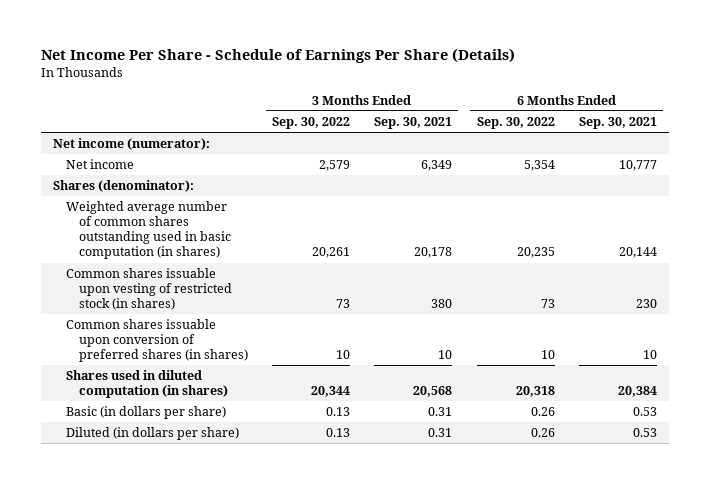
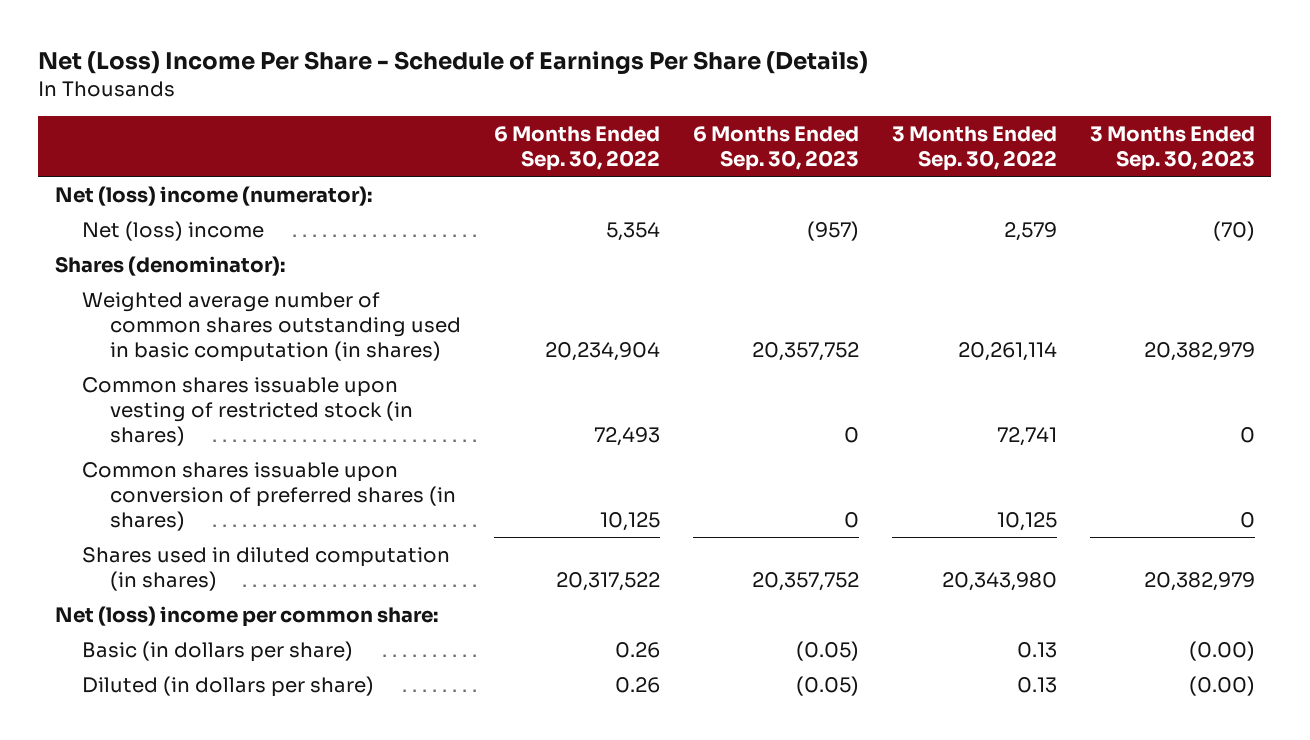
- Net Income Per Share - Schedule of Earnings Per Share (Details)
+ Net (Loss) Income Per Share - Schedule of Earnings Per Share (Details)
- | 3 Months Ended Sep. 30, 2022 | 3 Months Ended Sep. 30, 2021 | 6 Months Ended Sep. 30, 2022 | 6 Months Ended Sep. 30, 2021
+ | 6 Months Ended Sep. 30, 2022 | 6 Months Ended Sep. 30, 2023 | 3 Months Ended Sep. 30, 2022 | 3 Months Ended Sep. 30, 2023
- Net income (numerator):
- Net income | 2,579 | 6,349 | 5,354 | 10,777
+ Net (loss) income (numerator):
+ Net (loss) income | 5,354 | (957) | 2,579 | (70)
- Weighted average number of common shares outstanding used in basic computation (in shares) | 20,261 | 20,178 | 20,235 | 20,144
- Common shares issuable upon vesting of restricted stock (in shares) | 73 | 380 | 73 | 230
- Common shares issuable upon conversion of preferred shares (in shares) | 10 | 10 | 10 | 10
- Shares used in diluted computation (in shares) | 20,344 | 20,568 | 20,318 | 20,384
+ Weighted average number of common shares outstanding used in basic computation (in shares) | 20,234,904 | 20,357,752 | 20,261,114 | 20,382,979
+ Common shares issuable upon vesting of restricted stock (in shares) | 72,493 | 0 | 72,741 | 0
+ Common shares issuable upon conversion of preferred shares (in shares) | 10,125 | 0 | 10,125 | 0
+ Shares used in diluted computation (in shares) | 20,317,522 | 20,357,752 | 20,343,980 | 20,382,979
+ Net (loss) income per common share:

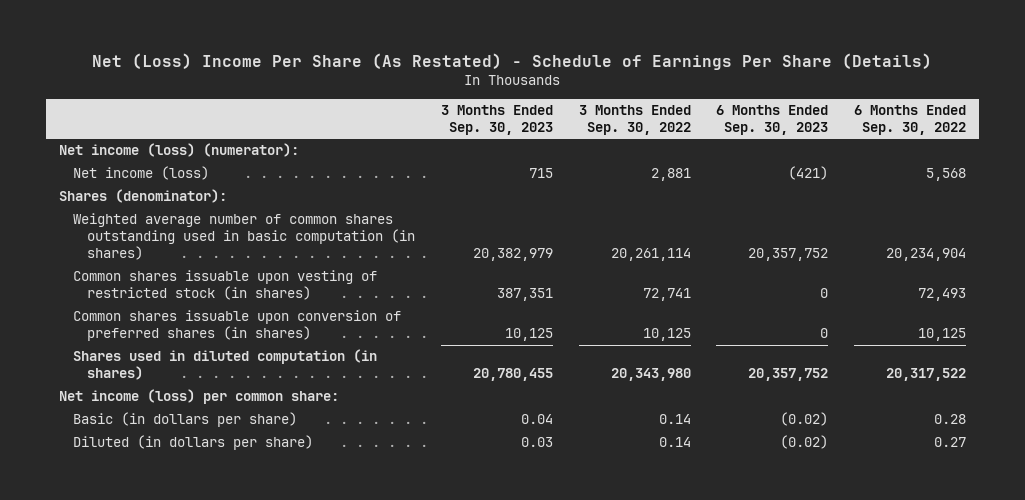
- Net (Loss) Income Per Share - Schedule of Earnings Per Share (Details)
+ Net (Loss) Income Per Share (As Restated) - Schedule of Earnings Per Share (Details)
- | 6 Months Ended Sep. 30, 2022 | 6 Months Ended Sep. 30, 2023 | 3 Months Ended Sep. 30, 2022 | 3 Months Ended Sep. 30, 2023
+ | 3 Months Ended Sep. 30, 2023 | 3 Months Ended Sep. 30, 2022 | 6 Months Ended Sep. 30, 2023 | 6 Months Ended Sep. 30, 2022
- Net (loss) income (numerator):
- Net (loss) income | 5,354 | (957) | 2,579 | (70)
+ Net income (loss) (numerator):
+ Net income (loss) | 715 | 2,881 | (421) | 5,568
- Common shares issuable upon vesting of restricted stock (in shares) | 72,493 | 0 | 72,741 | 0
- Common shares issuable upon conversion of preferred shares (in shares) | 10,125 | 0 | 10,125 | 0
- Shares used in diluted computation (in shares) | 20,317,522 | 20,357,752 | 20,343,980 | 20,382,979
- Net (loss) income per common share:
- Basic (in dollars per share) | 0.26 | (0.05) | 0.13 | (0.00)
- Diluted (in dollars per share) | 0.26 | (0.05) | 0.13 | (0.00)
+ Common shares issuable upon vesting of restricted stock (in shares) | 387,351 | 72,741 | 0 | 72,493
+ Common shares issuable upon conversion of preferred shares (in shares) | 10,125 | 10,125 | 0 | 10,125
+ Shares used in diluted computation (in shares) | 20,780,455 | 20,343,980 | 20,357,752 | 20,317,522
+ Net income (loss) per common share:
+ Basic (in dollars per share) | 0.04 | 0.14 | (0.02) | 0.28
+ Diluted (in dollars per share) | 0.03 | 0.14 | (0.02) | 0.27

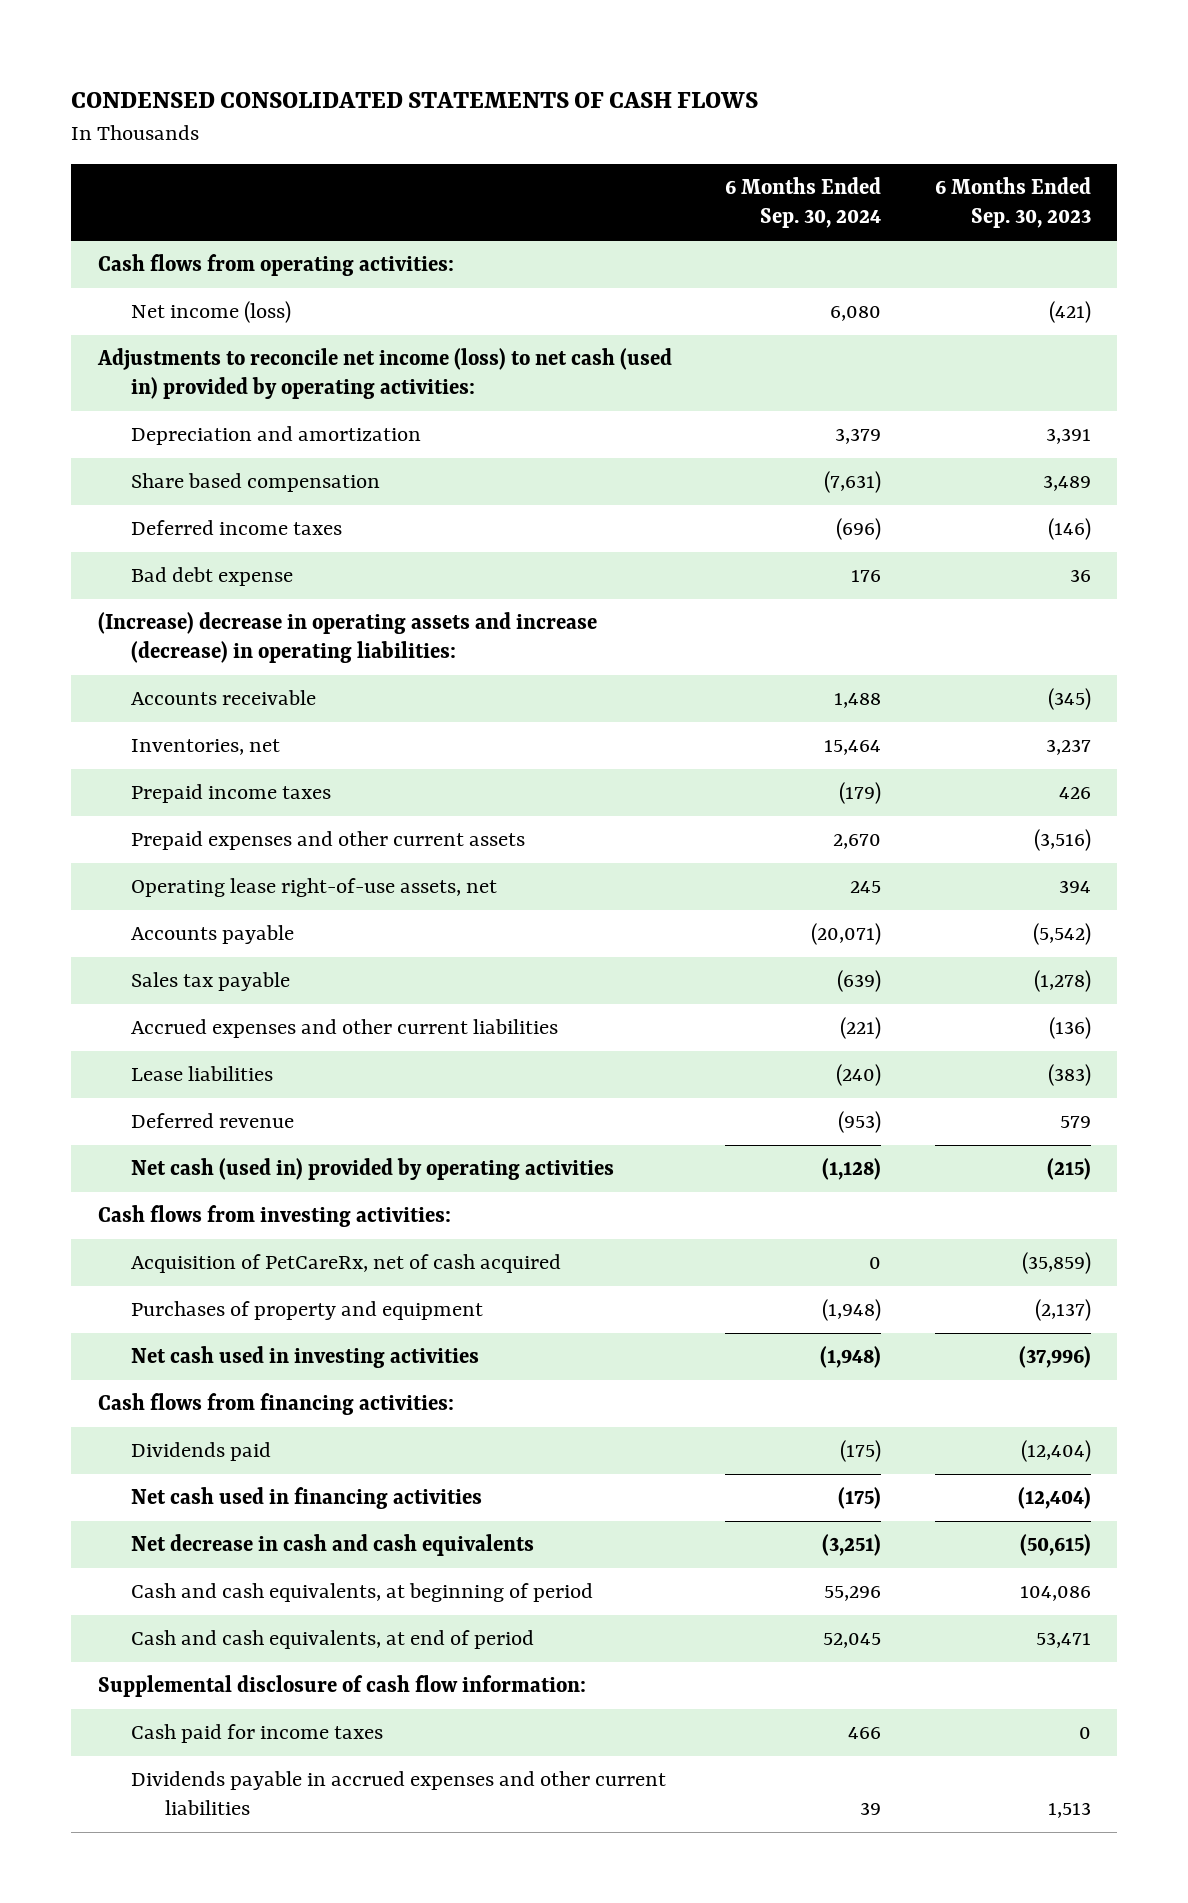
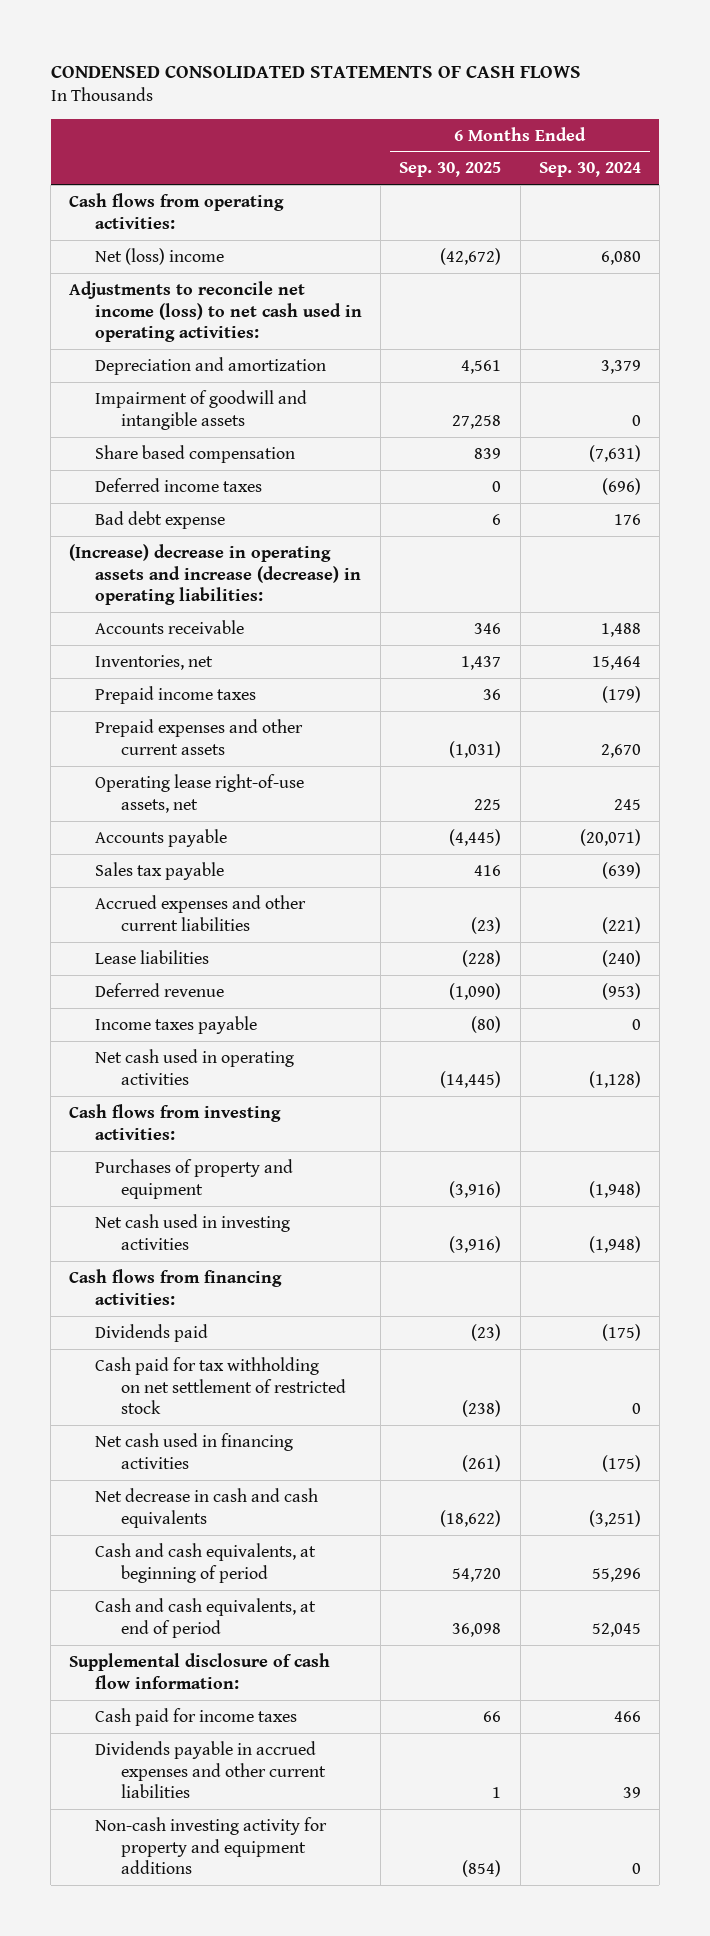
- | 6 Months Ended Sep. 30, 2024 | 6 Months Ended Sep. 30, 2023
+ | 6 Months Ended Sep. 30, 2025 | 6 Months Ended Sep. 30, 2024
- Net income (loss) | 6,080 | (421)
- Adjustments to reconcile net income (loss) to net cash (used in) provided by operating activities:
+ Net (loss) income | (42,672) | 6,080
+ Adjustments to reconcile net income (loss) to net cash used in operating activities:
+ Impairment of goodwill and intangible assets | 27,258 | 0
- Net cash (used in) provided by operating activities | (1,128) | (215)
+ Income taxes payable | (80) | 0
+ Net cash used in operating activities | (14,445) | (1,128)
- Acquisition of PetCareRx, net of cash acquired | 0 | (35,859)
+ Cash paid for tax withholding on net settlement of restricted stock | (238) | 0
+ Non-cash investing activity for property and equipment additions | (854) | 0

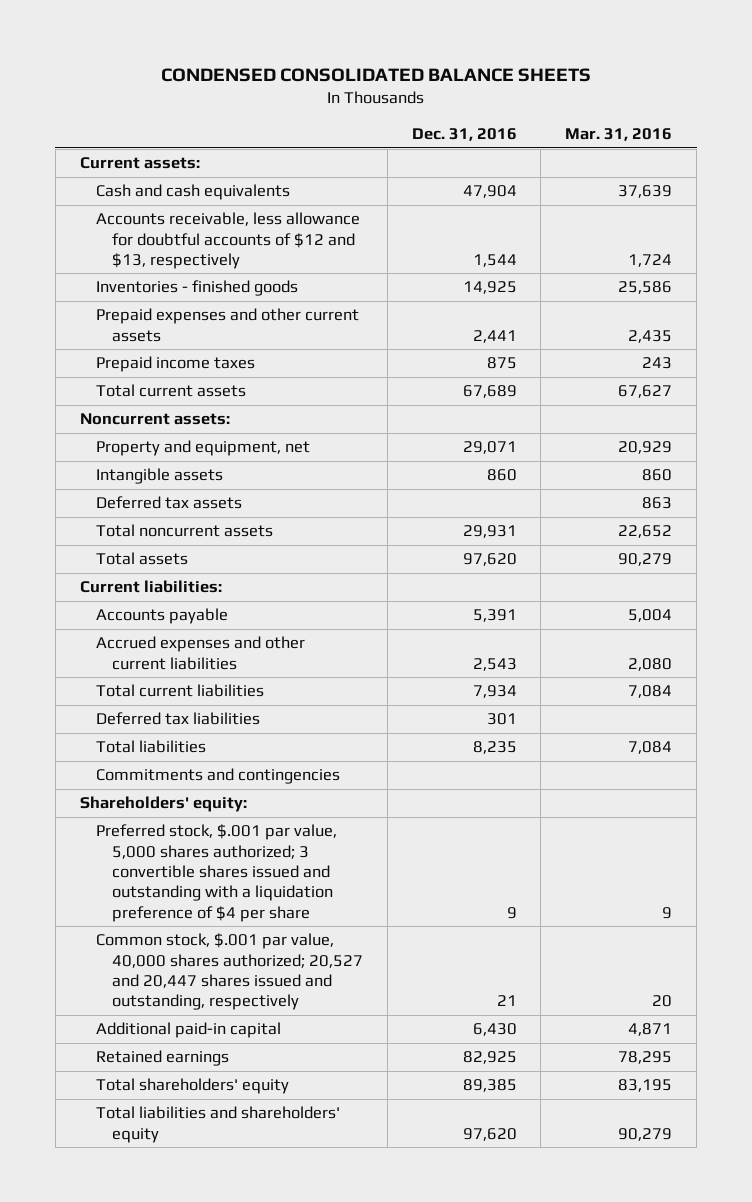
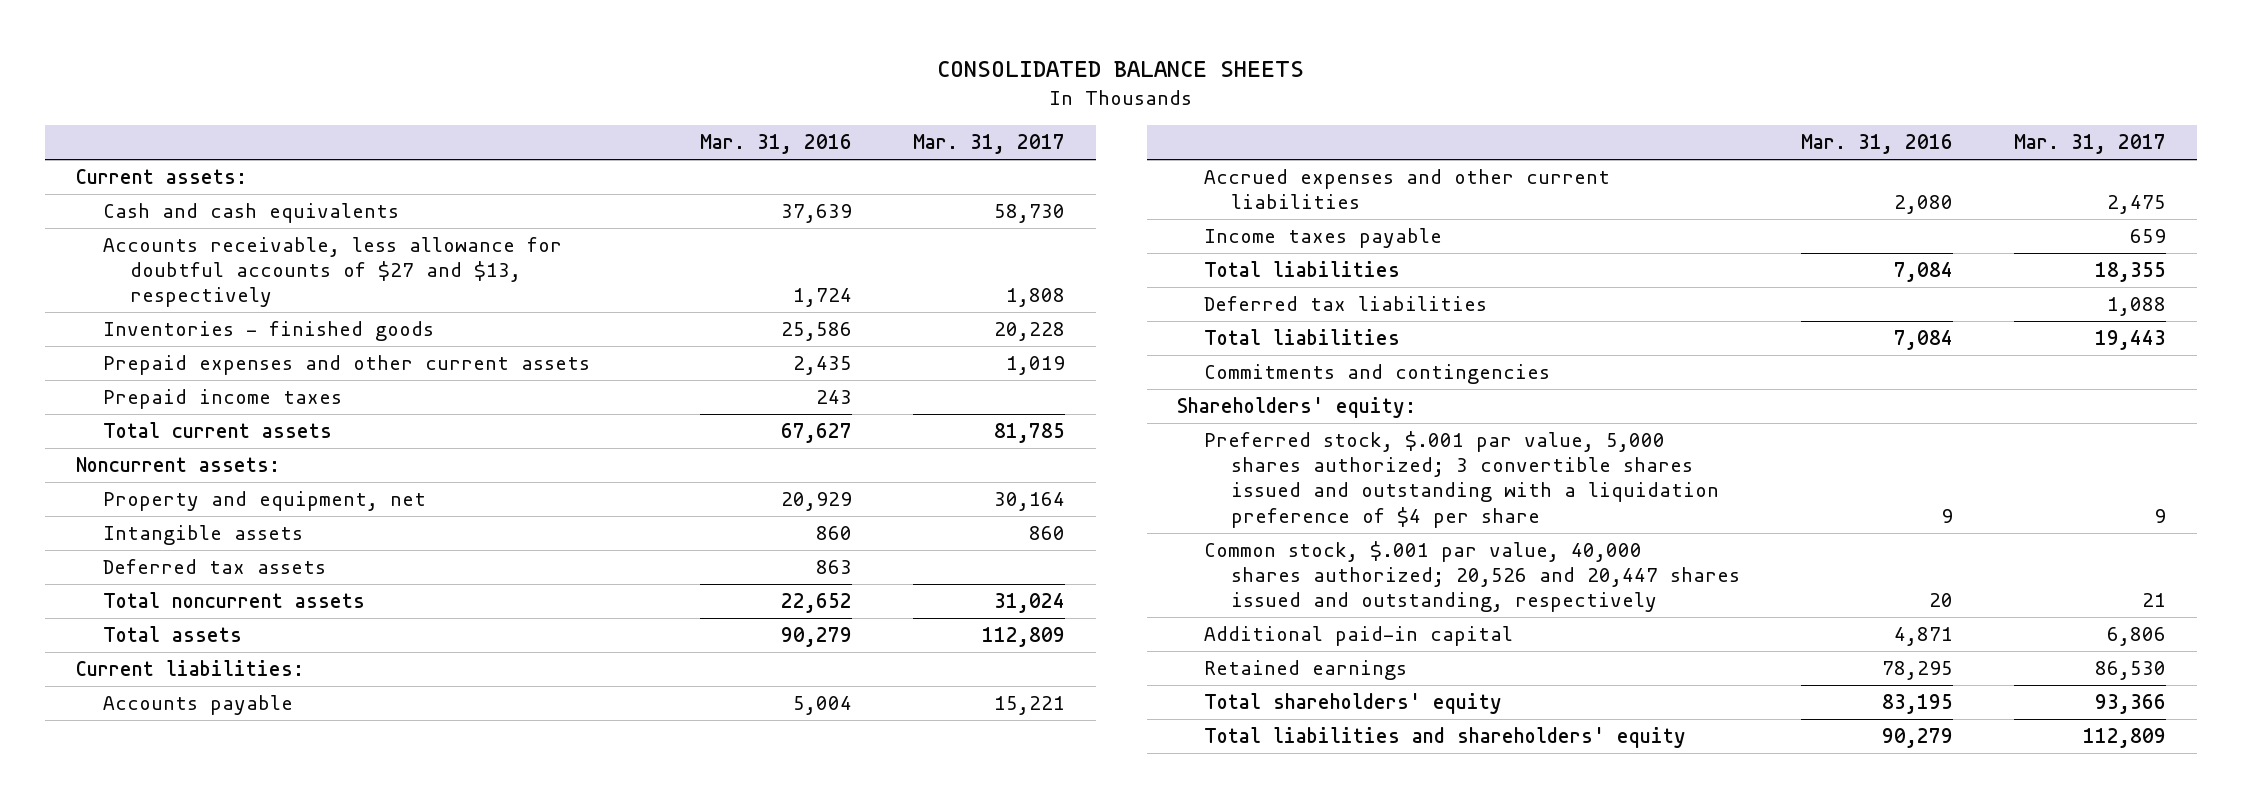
- CONDENSED CONSOLIDATED BALANCE SHEETS
+ CONSOLIDATED BALANCE SHEETS
- | Dec. 31, 2016 | Mar. 31, 2016
+ | Mar. 31, 2016 | Mar. 31, 2017
- Accounts receivable, less allowance for doubtful accounts of $12 and $13, respectively | 1,544 | 1,724
+ Accounts receivable, less allowance for doubtful accounts of $27 and $13, respectively | 1,724 | 1,808
- Total current liabilities | 7,934 | 7,084
+ Income taxes payable | | 659
+ Total liabilities | 7,084 | 18,355
- Common stock, $.001 par value, 40,000 shares authorized; 20,527 and 20,447 shares issued and outstanding, respectively | 21 | 20
+ Common stock, $.001 par value, 40,000 shares authorized; 20,526 and 20,447 shares issued and outstanding, respectively | 20 | 21

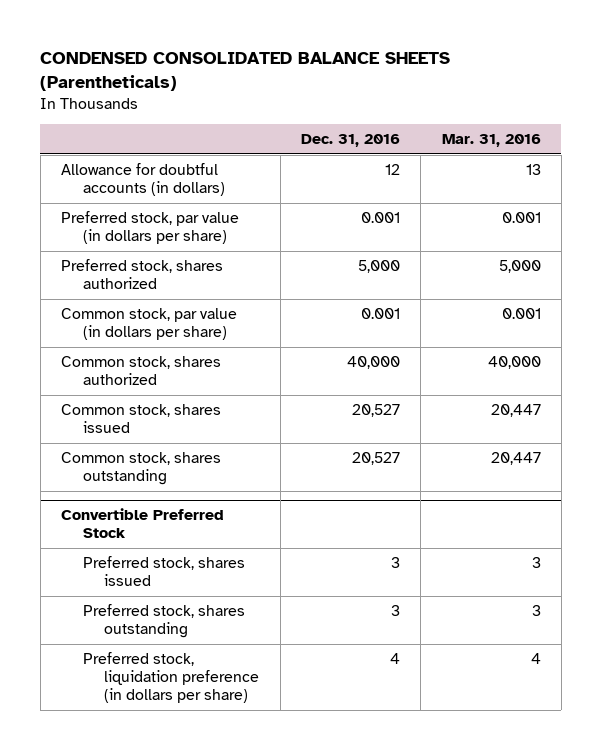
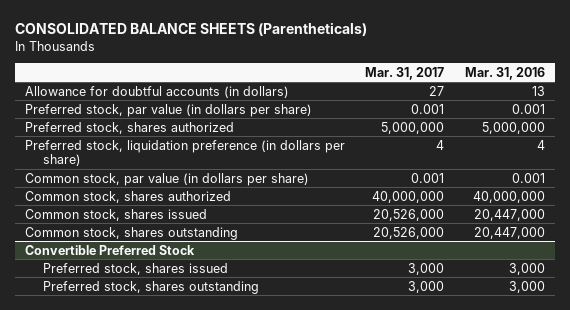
- CONDENSED CONSOLIDATED BALANCE SHEETS (Parentheticals)
+ CONSOLIDATED BALANCE SHEETS (Parentheticals)
- | Dec. 31, 2016 | Mar. 31, 2016
+ | Mar. 31, 2017 | Mar. 31, 2016
- Preferred stock, shares authorized | 5,000 | 5,000
+ Preferred stock, shares authorized | 5,000,000 | 5,000,000
+ Preferred stock, liquidation preference (in dollars per share) | 4 | 4
- Common stock, shares authorized | 40,000 | 40,000
- Common stock, shares issued | 20,527 | 20,447
- Common stock, shares outstanding | 20,527 | 20,447
+ Common stock, shares authorized | 40,000,000 | 40,000,000
+ Common stock, shares issued | 20,526,000 | 20,447,000
+ Common stock, shares outstanding | 20,526,000 | 20,447,000
@ Convertible Preferred Stock
- Preferred stock, shares issued | 3 | 3
- Preferred stock, shares outstanding | 3 | 3
- Preferred stock, liquidation preference (in dollars per share) | 4 | 4
+ Preferred stock, shares issued | 3,000 | 3,000
+ Preferred stock, shares outstanding | 3,000 | 3,000

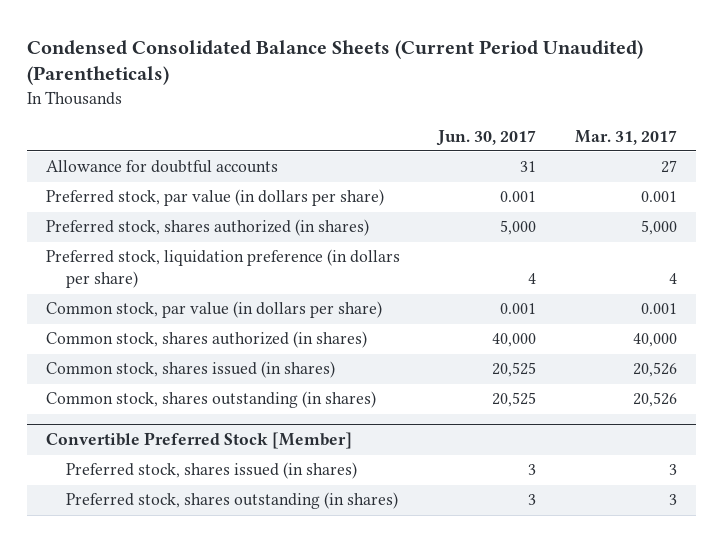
- CONSOLIDATED BALANCE SHEETS (Parentheticals)
+ Condensed Consolidated Balance Sheets (Current Period Unaudited) (Parentheticals)
- | Mar. 31, 2017 | Mar. 31, 2016
+ | Jun. 30, 2017 | Mar. 31, 2017
- Allowance for doubtful accounts (in dollars) | 27 | 13
+ Allowance for doubtful accounts | 31 | 27
- Preferred stock, shares authorized | 5,000,000 | 5,000,000
+ Preferred stock, shares authorized (in shares) | 5,000 | 5,000
- Common stock, shares authorized | 40,000,000 | 40,000,000
- Common stock, shares issued | 20,526,000 | 20,447,000
- Common stock, shares outstanding | 20,526,000 | 20,447,000
- Convertible Preferred Stock
- Preferred stock, shares issued | 3,000 | 3,000
- Preferred stock, shares outstanding | 3,000 | 3,000
+ Common stock, shares authorized (in shares) | 40,000 | 40,000
+ Common stock, shares issued (in shares) | 20,525 | 20,526
+ Common stock, shares outstanding (in shares) | 20,525 | 20,526
+ Convertible Preferred Stock [Member]
+ Preferred stock, shares issued (in shares) | 3 | 3
+ Preferred stock, shares outstanding (in shares) | 3 | 3

